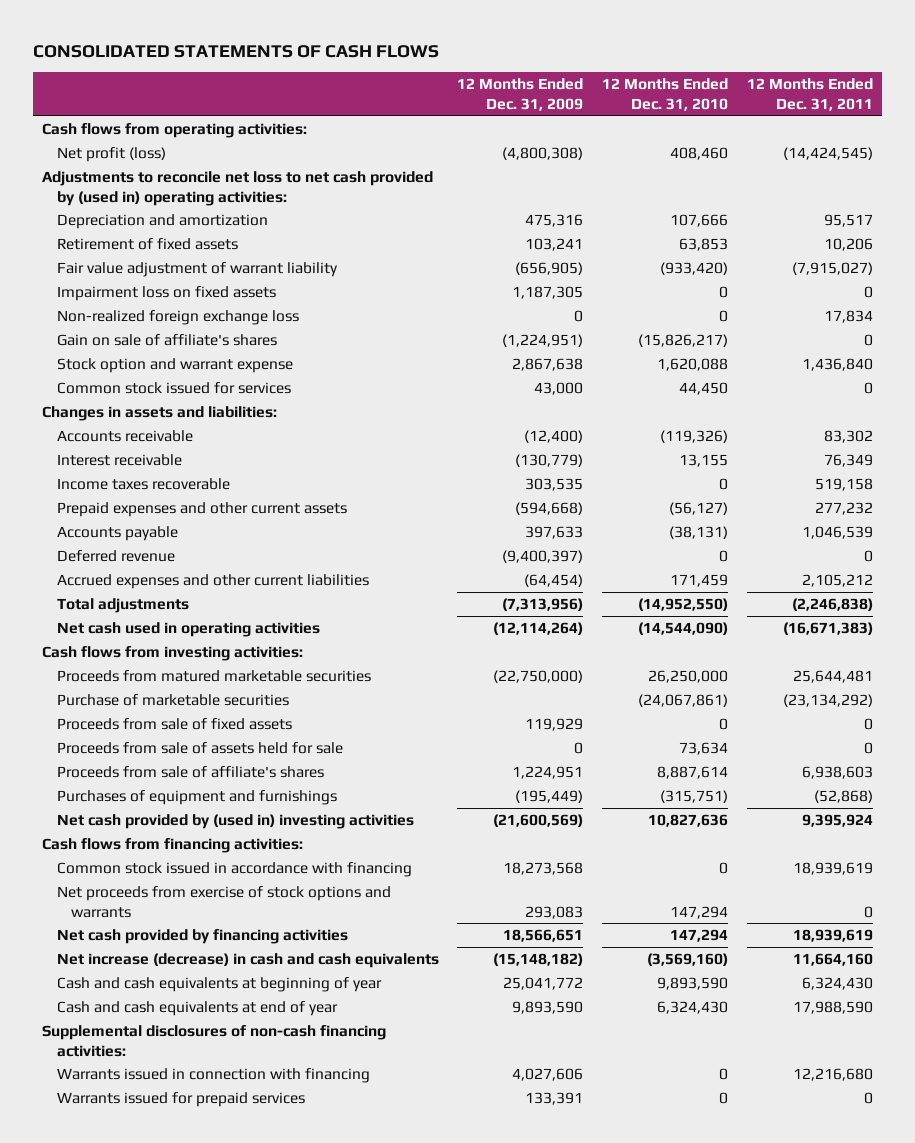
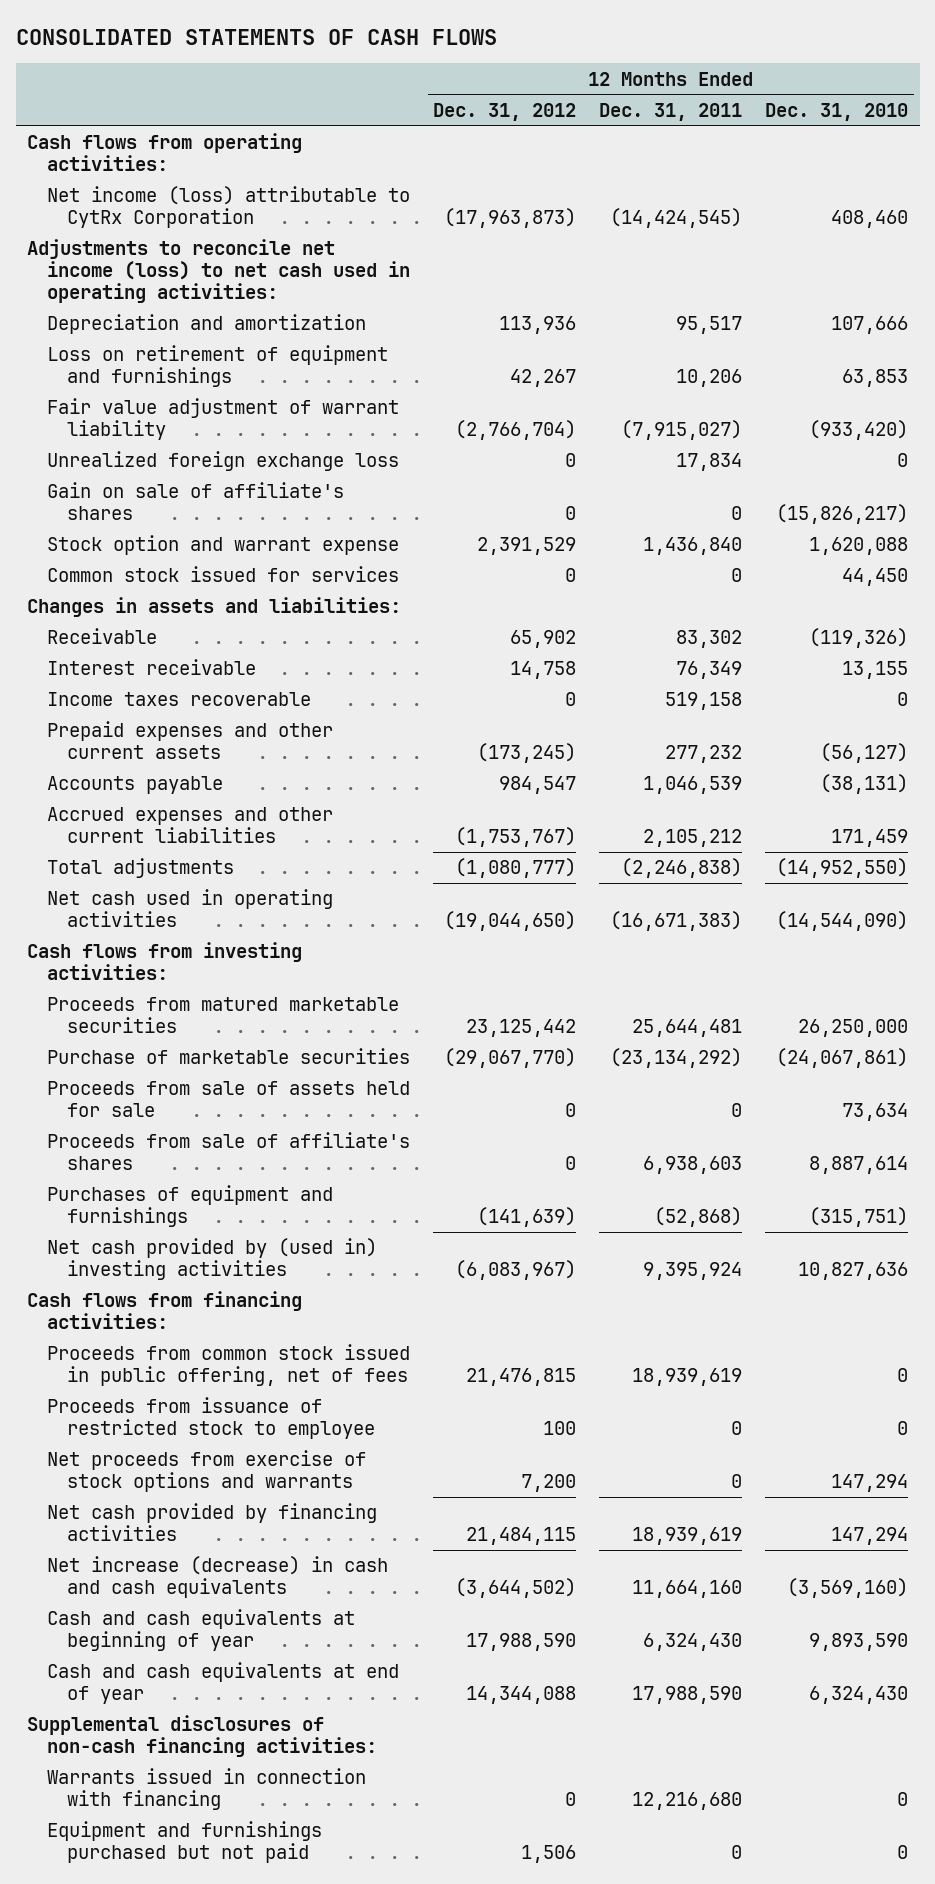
- | 12 Months Ended Dec. 31, 2009 | 12 Months Ended Dec. 31, 2010 | 12 Months Ended Dec. 31, 2011
+ | 12 Months Ended Dec. 31, 2012 | 12 Months Ended Dec. 31, 2011 | 12 Months Ended Dec. 31, 2010
- Net profit (loss) | (4,800,308) | 408,460 | (14,424,545)
- Adjustments to reconcile net loss to net cash provided by (used in) operating activities:
+ Net income (loss) attributable to CytRx Corporation | (17,963,873) | (14,424,545) | 408,460
+ Adjustments to reconcile net income (loss) to net cash used in operating activities:
- Retirement of fixed assets | 103,241 | 63,853 | 10,206
+ Loss on retirement of equipment and furnishings | 42,267 | 10,206 | 63,853
- Impairment loss on fixed assets | 1,187,305 | 0 | 0
- Non-realized foreign exchange loss | 0 | 0 | 17,834
+ Unrealized foreign exchange loss | 0 | 17,834 | 0
- Accounts receivable | (12,400) | (119,326) | 83,302
+ Receivable | 65,902 | 83,302 | (119,326)
- Deferred revenue | (9,400,397) | 0 | 0
- Proceeds from sale of fixed assets | 119,929 | 0 | 0
- Common stock issued in accordance with financing | 18,273,568 | 0 | 18,939,619
+ Proceeds from common stock issued in public offering, net of fees | 21,476,815 | 18,939,619 | 0
+ Proceeds from issuance of restricted stock to employee | 100 | 0 | 0
- Warrants issued for prepaid services | 133,391 | 0 | 0
+ Equipment and furnishings purchased but not paid | 1,506 | 0 | 0

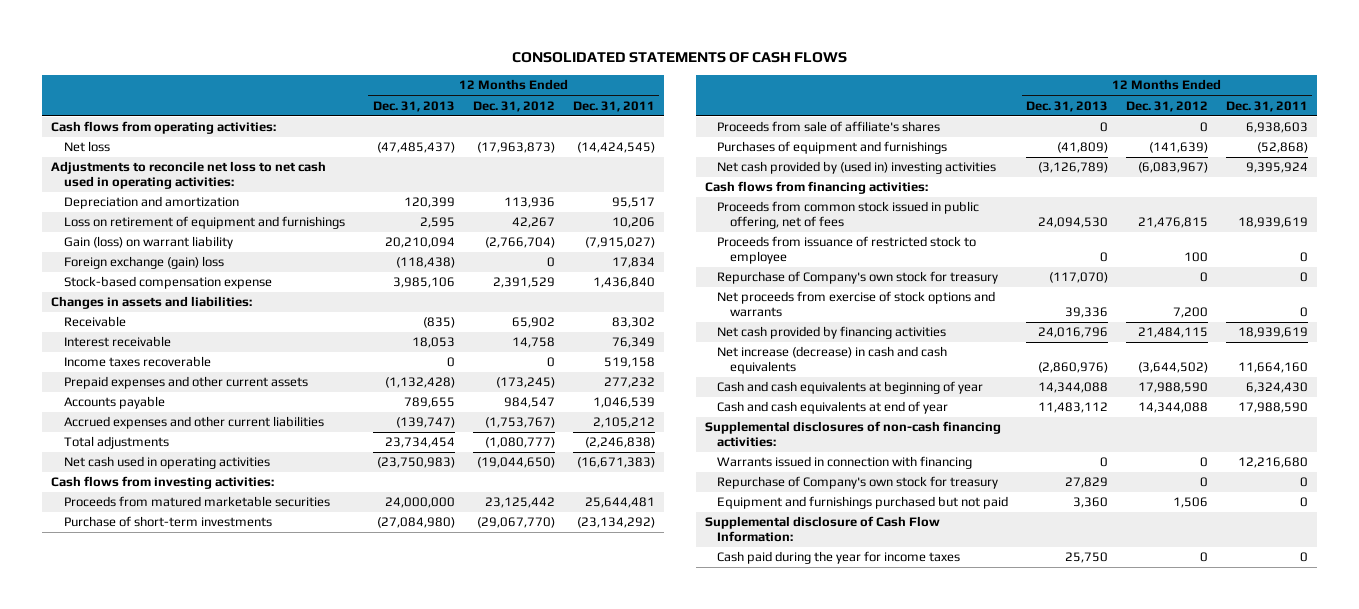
- | 12 Months Ended Dec. 31, 2012 | 12 Months Ended Dec. 31, 2011 | 12 Months Ended Dec. 31, 2010
+ | 12 Months Ended Dec. 31, 2013 | 12 Months Ended Dec. 31, 2012 | 12 Months Ended Dec. 31, 2011
- Net income (loss) attributable to CytRx Corporation | (17,963,873) | (14,424,545) | 408,460
- Adjustments to reconcile net income (loss) to net cash used in operating activities:
+ Net loss | (47,485,437) | (17,963,873) | (14,424,545)
+ Adjustments to reconcile net loss to net cash used in operating activities:
- Fair value adjustment of warrant liability | (2,766,704) | (7,915,027) | (933,420)
- Unrealized foreign exchange loss | 0 | 17,834 | 0
- Gain on sale of affiliate's shares | 0 | 0 | (15,826,217)
- Stock option and warrant expense | 2,391,529 | 1,436,840 | 1,620,088
- Common stock issued for services | 0 | 0 | 44,450
+ Gain (loss) on warrant liability | 20,210,094 | (2,766,704) | (7,915,027)
+ Foreign exchange (gain) loss | (118,438) | 0 | 17,834
+ Stock-based compensation expense | 3,985,106 | 2,391,529 | 1,436,840
- Purchase of marketable securities | (29,067,770) | (23,134,292) | (24,067,861)
- Proceeds from sale of assets held for sale | 0 | 0 | 73,634
+ Purchase of short-term investments | (27,084,980) | (29,067,770) | (23,134,292)
+ Repurchase of Company's own stock for treasury | (117,070) | 0 | 0
+ Repurchase of Company's own stock for treasury | 27,829 | 0 | 0
+ Supplemental disclosure of Cash Flow Information:
+ Cash paid during the year for income taxes | 25,750 | 0 | 0

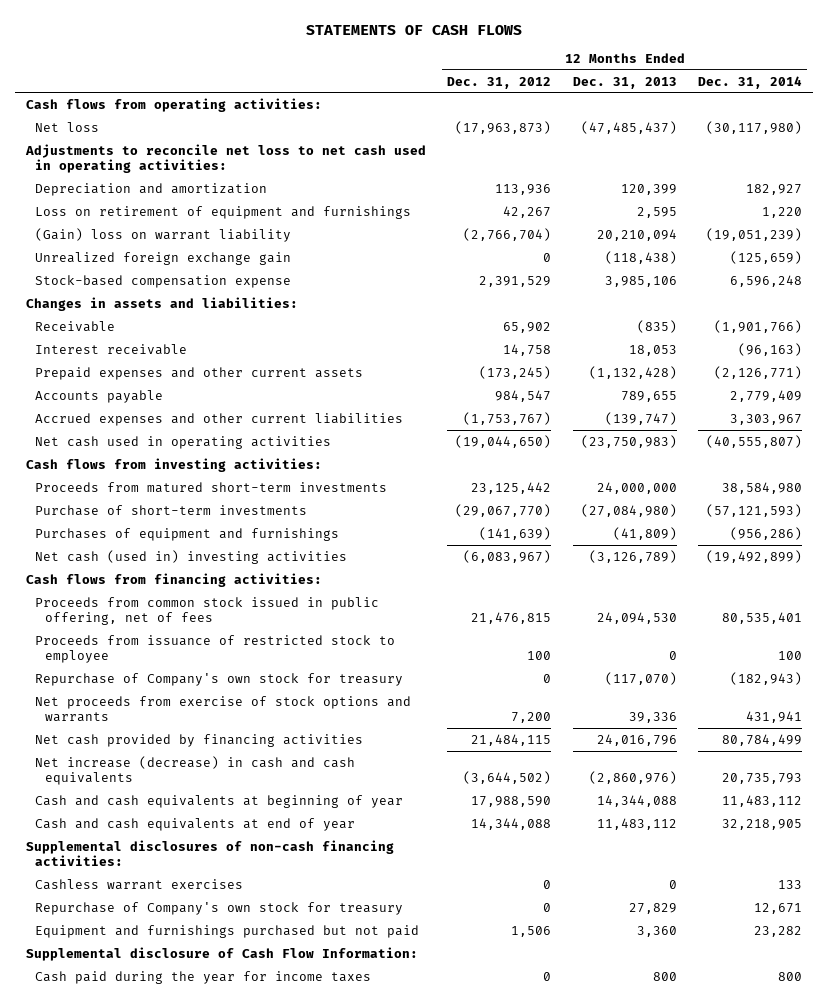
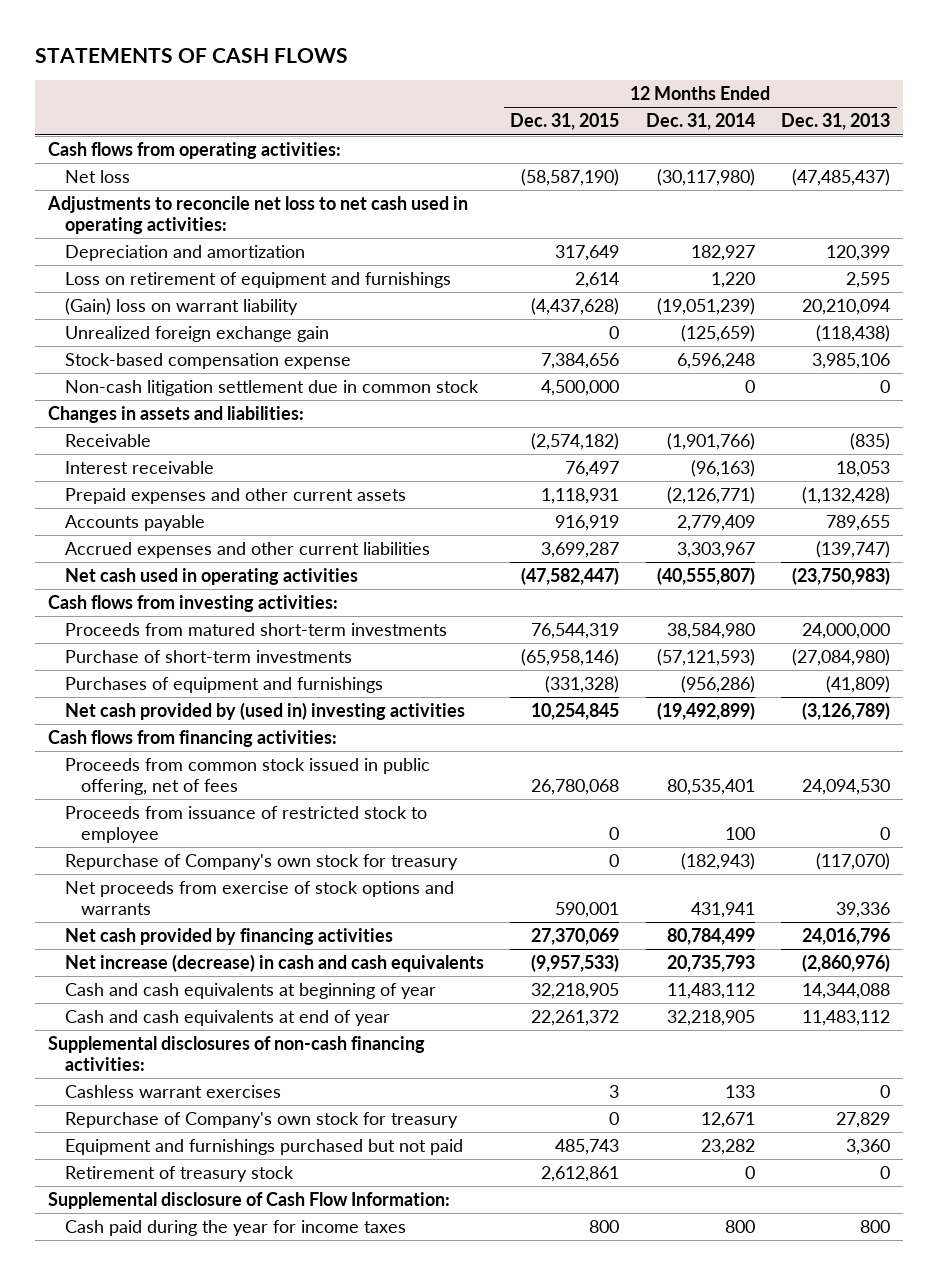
- | 12 Months Ended Dec. 31, 2012 | 12 Months Ended Dec. 31, 2013 | 12 Months Ended Dec. 31, 2014
+ | 12 Months Ended Dec. 31, 2015 | 12 Months Ended Dec. 31, 2014 | 12 Months Ended Dec. 31, 2013
+ Non-cash litigation settlement due in common stock | 4,500,000 | 0 | 0
- Net cash (used in) investing activities | (6,083,967) | (3,126,789) | (19,492,899)
+ Net cash provided by (used in) investing activities | 10,254,845 | (19,492,899) | (3,126,789)
+ Retirement of treasury stock | 2,612,861 | 0 | 0

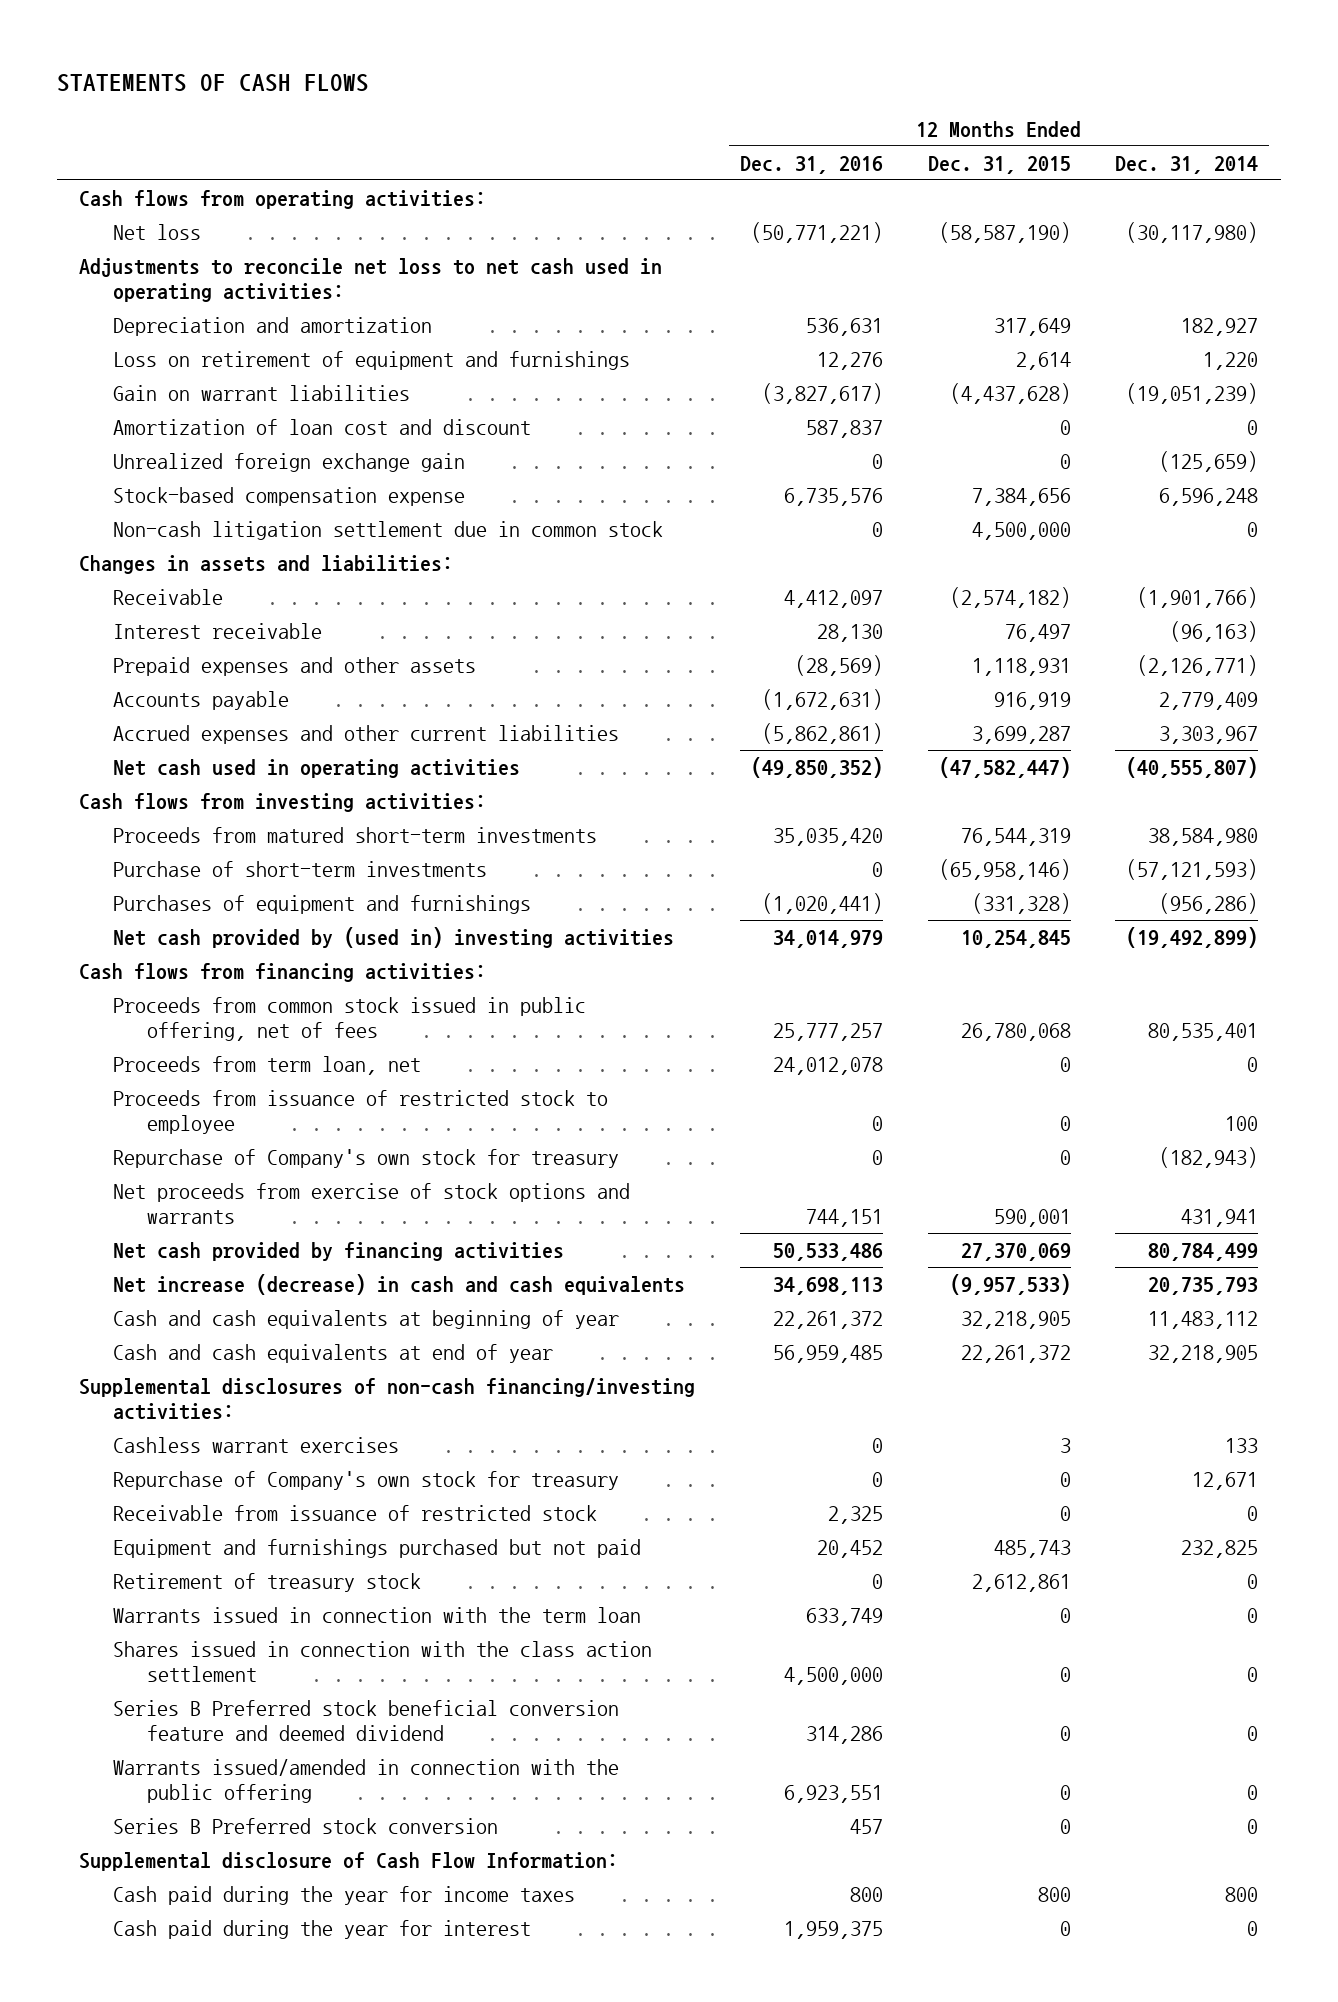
- | 12 Months Ended Dec. 31, 2015 | 12 Months Ended Dec. 31, 2014 | 12 Months Ended Dec. 31, 2013
+ | 12 Months Ended Dec. 31, 2016 | 12 Months Ended Dec. 31, 2015 | 12 Months Ended Dec. 31, 2014
- (Gain) loss on warrant liability | (4,437,628) | (19,051,239) | 20,210,094
+ Gain on warrant liabilities | (3,827,617) | (4,437,628) | (19,051,239)
+ Amortization of loan cost and discount | 587,837 | 0 | 0
- Prepaid expenses and other current assets | 1,118,931 | (2,126,771) | (1,132,428)
+ Prepaid expenses and other assets | (28,569) | 1,118,931 | (2,126,771)
+ Proceeds from term loan, net | 24,012,078 | 0 | 0
- Supplemental disclosures of non-cash financing activities:
+ Supplemental disclosures of non-cash financing/investing activities:
- Equipment and furnishings purchased but not paid | 485,743 | 23,282 | 3,360
+ Receivable from issuance of restricted stock | 2,325 | 0 | 0
+ Equipment and furnishings purchased but not paid | 20,452 | 485,743 | 232,825
+ Warrants issued in connection with the term loan | 633,749 | 0 | 0
+ Shares issued in connection with the class action settlement | 4,500,000 | 0 | 0
+ Series B Preferred stock beneficial conversion feature and deemed dividend | 314,286 | 0 | 0
+ Warrants issued/amended in connection with the public offering | 6,923,551 | 0 | 0
+ Series B Preferred stock conversion | 457 | 0 | 0
+ Cash paid during the year for interest | 1,959,375 | 0 | 0

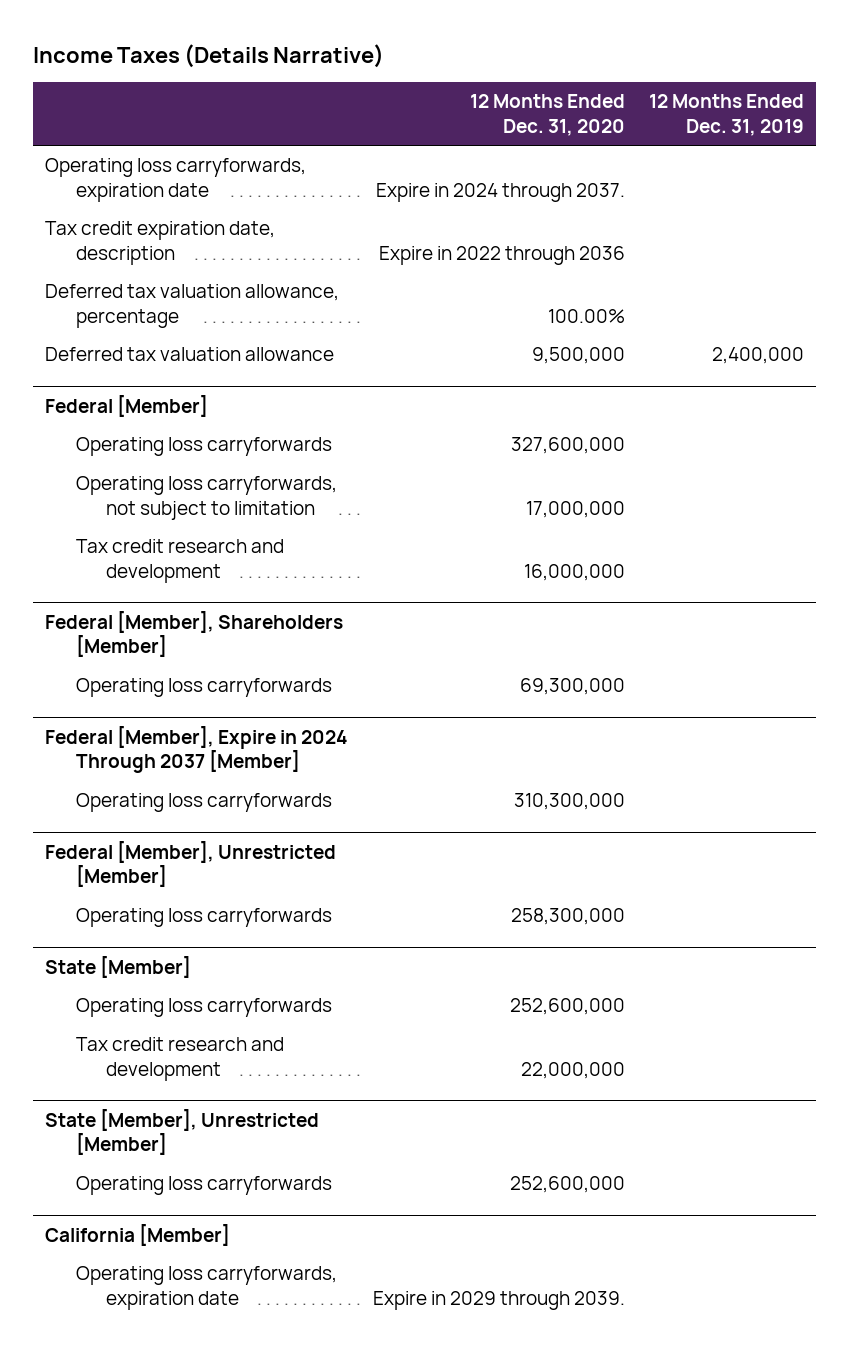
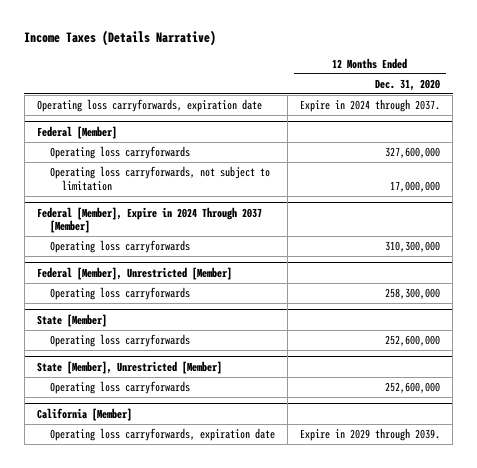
- | 12 Months Ended Dec. 31, 2020 | 12 Months Ended Dec. 31, 2019
+ | 12 Months Ended Dec. 31, 2020
- Tax credit expiration date, description | Expire in 2022 through 2036 |
- Deferred tax valuation allowance, percentage | 100.00% |
- Deferred tax valuation allowance | 9,500,000 | 2,400,000
@ Federal [Member]
- Tax credit research and development | 16,000,000 |
- Federal [Member], Shareholders [Member]
- Operating loss carryforwards | 69,300,000 |
@ State [Member]
- Tax credit research and development | 22,000,000 |

